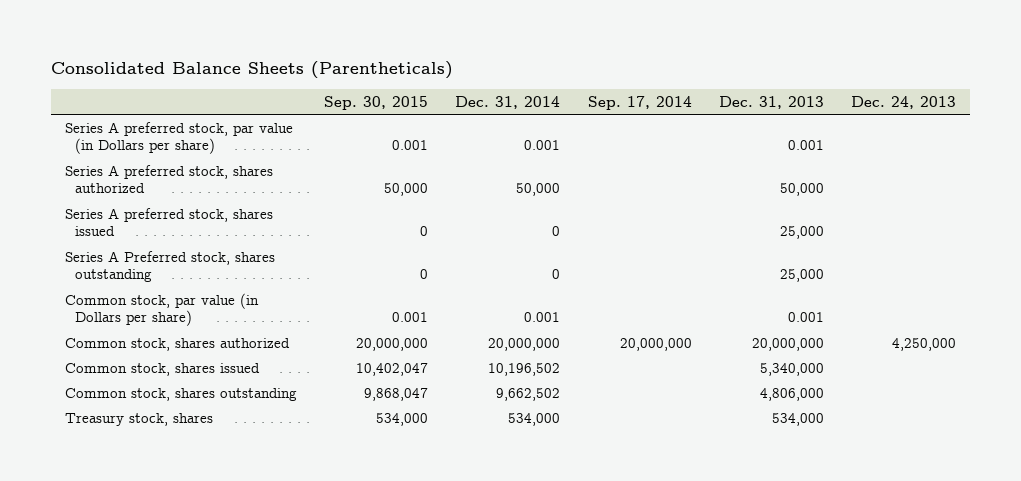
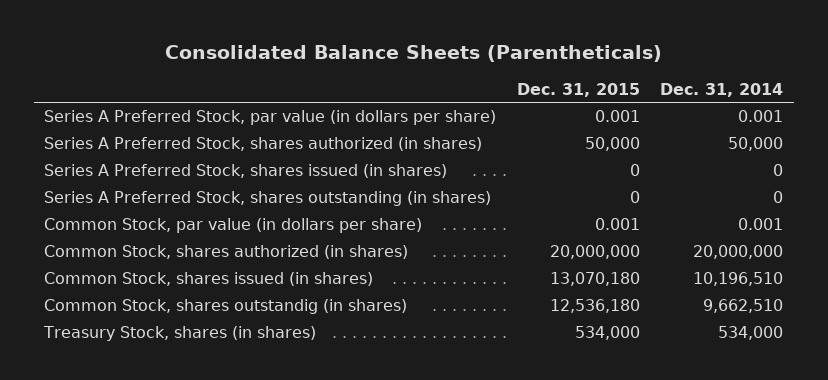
- | Sep. 30, 2015 | Dec. 31, 2014 | Sep. 17, 2014 | Dec. 31, 2013 | Dec. 24, 2013
+ | Dec. 31, 2015 | Dec. 31, 2014
- Series A preferred stock, par value (in Dollars per share) | 0.001 | 0.001 | | 0.001 |
- Series A preferred stock, shares authorized | 50,000 | 50,000 | | 50,000 |
- Series A preferred stock, shares issued | 0 | 0 | | 25,000 |
- Series A Preferred stock, shares outstanding | 0 | 0 | | 25,000 |
- Common stock, par value (in Dollars per share) | 0.001 | 0.001 | | 0.001 |
- Common stock, shares authorized | 20,000,000 | 20,000,000 | 20,000,000 | 20,000,000 | 4,250,000
- Common stock, shares issued | 10,402,047 | 10,196,502 | | 5,340,000 |
- Common stock, shares outstanding | 9,868,047 | 9,662,502 | | 4,806,000 |
- Treasury stock, shares | 534,000 | 534,000 | | 534,000 |
+ Series A Preferred Stock, par value (in dollars per share) | 0.001 | 0.001
+ Series A Preferred Stock, shares authorized (in shares) | 50,000 | 50,000
+ Series A Preferred Stock, shares issued (in shares) | 0 | 0
+ Series A Preferred Stock, shares outstanding (in shares) | 0 | 0
+ Common Stock, par value (in dollars per share) | 0.001 | 0.001
+ Common Stock, shares authorized (in shares) | 20,000,000 | 20,000,000
+ Common Stock, shares issued (in shares) | 13,070,180 | 10,196,510
+ Common Stock, shares outstandig (in shares) | 12,536,180 | 9,662,510
+ Treasury Stock, shares (in shares) | 534,000 | 534,000

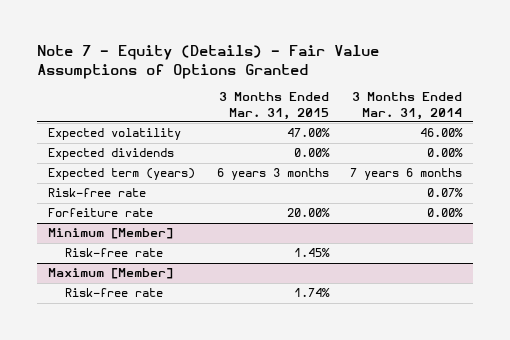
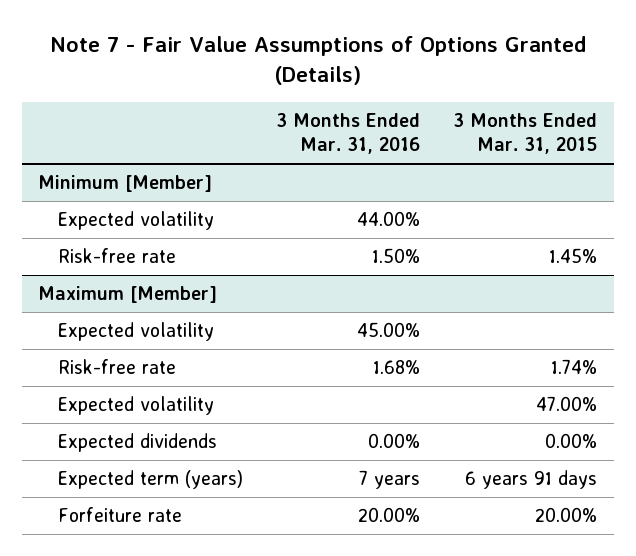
- Note 7 - Equity (Details) - Fair Value Assumptions of Options Granted
+ Note 7 - Fair Value Assumptions of Options Granted (Details)
- | 3 Months Ended Mar. 31, 2015 | 3 Months Ended Mar. 31, 2014
+ | 3 Months Ended Mar. 31, 2016 | 3 Months Ended Mar. 31, 2015
- Expected volatility | 47.00% | 46.00%
- Expected dividends | 0.00% | 0.00%
- Expected term (years) | 6 years 3 months | 7 years 6 months
- Risk-free rate | | 0.07%
- Forfeiture rate | 20.00% | 0.00%
@ Minimum [Member]
+ Expected volatility | 44.00% |
@ Maximum [Member]
+ Expected volatility | 45.00% |
+ Expected volatility | | 47.00%
+ Expected dividends | 0.00% | 0.00%
+ Expected term (years) | 7 years | 6 years 91 days
+ Forfeiture rate | 20.00% | 20.00%

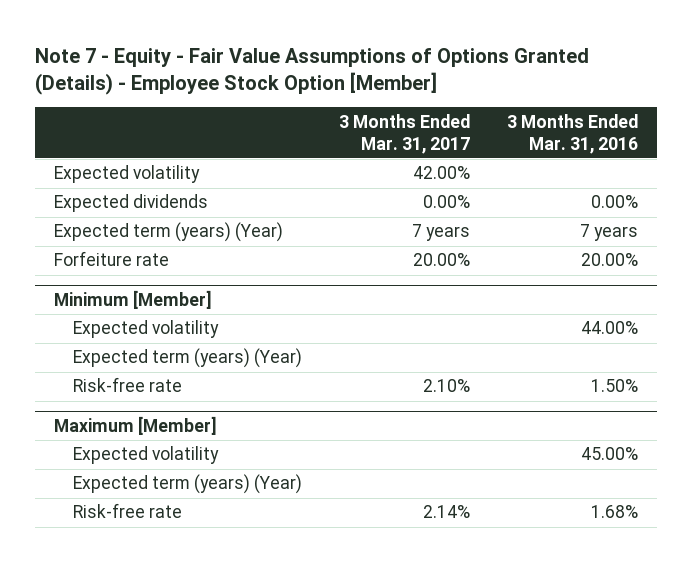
- Note 7 - Fair Value Assumptions of Options Granted (Details)
+ Note 7 - Equity - Fair Value Assumptions of Options Granted (Details) - Employee Stock Option [Member]
- | 3 Months Ended Mar. 31, 2016 | 3 Months Ended Mar. 31, 2015
+ | 3 Months Ended Mar. 31, 2017 | 3 Months Ended Mar. 31, 2016
+ Expected volatility | 42.00% |
+ Expected dividends | 0.00% | 0.00%
+ Expected term (years) (Year) | 7 years | 7 years
+ Forfeiture rate | 20.00% | 20.00%
@ Minimum [Member]
+ Expected term (years) (Year)
@ Maximum [Member]
+ Expected term (years) (Year)
- Expected volatility | | 47.00%
- Expected dividends | 0.00% | 0.00%
- Expected term (years) | 7 years | 6 years 91 days
- Forfeiture rate | 20.00% | 20.00%

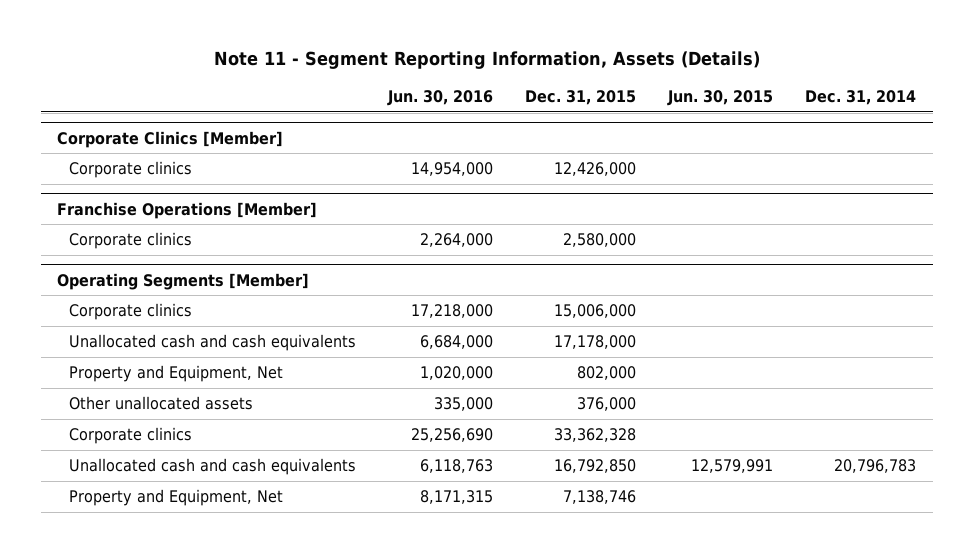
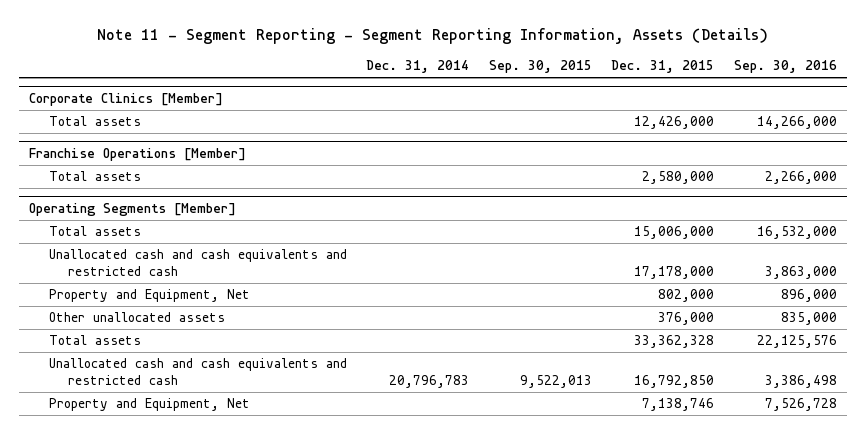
- Note 11 - Segment Reporting Information, Assets (Details)
+ Note 11 - Segment Reporting - Segment Reporting Information, Assets (Details)
- | Jun. 30, 2016 | Dec. 31, 2015 | Jun. 30, 2015 | Dec. 31, 2014
+ | Dec. 31, 2014 | Sep. 30, 2015 | Dec. 31, 2015 | Sep. 30, 2016
@ Corporate Clinics [Member]
- Corporate clinics | 14,954,000 | 12,426,000 | |
+ Total assets | | | 12,426,000 | 14,266,000
@ Franchise Operations [Member]
- Corporate clinics | 2,264,000 | 2,580,000 | |
+ Total assets | | | 2,580,000 | 2,266,000
@ Operating Segments [Member]
- Corporate clinics | 17,218,000 | 15,006,000 | |
- Unallocated cash and cash equivalents | 6,684,000 | 17,178,000 | |
+ Total assets | | | 15,006,000 | 16,532,000
+ Unallocated cash and cash equivalents and restricted cash | | | 17,178,000 | 3,863,000
- Corporate clinics | 25,256,690 | 33,362,328 | |
- Unallocated cash and cash equivalents | 6,118,763 | 16,792,850 | 12,579,991 | 20,796,783
+ Total assets | | | 33,362,328 | 22,125,576
+ Unallocated cash and cash equivalents and restricted cash | 20,796,783 | 9,522,013 | 16,792,850 | 3,386,498

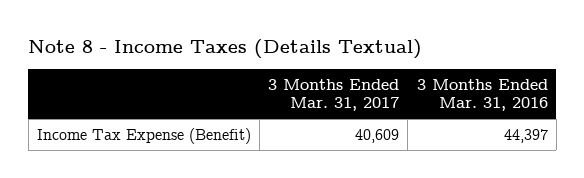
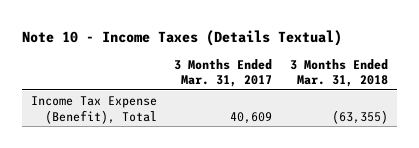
- Note 8 - Income Taxes (Details Textual)
+ Note 10 - Income Taxes (Details Textual)
- | 3 Months Ended Mar. 31, 2017 | 3 Months Ended Mar. 31, 2016
+ | 3 Months Ended Mar. 31, 2017 | 3 Months Ended Mar. 31, 2018
- Income Tax Expense (Benefit) | 40,609 | 44,397
+ Income Tax Expense (Benefit), Total | 40,609 | (63,355)

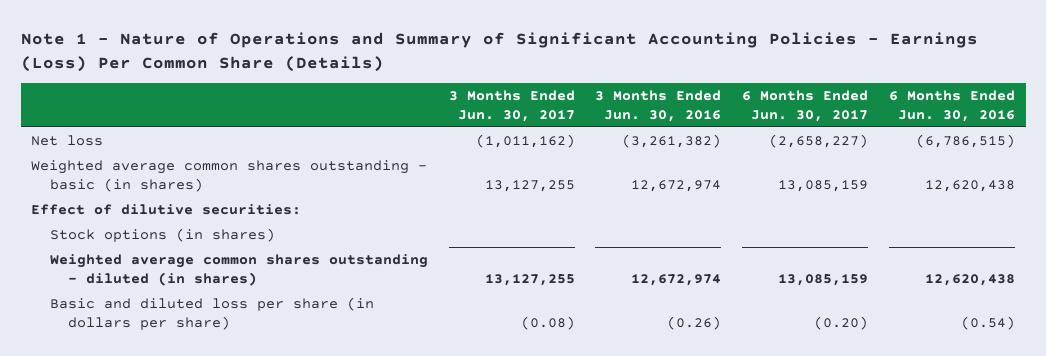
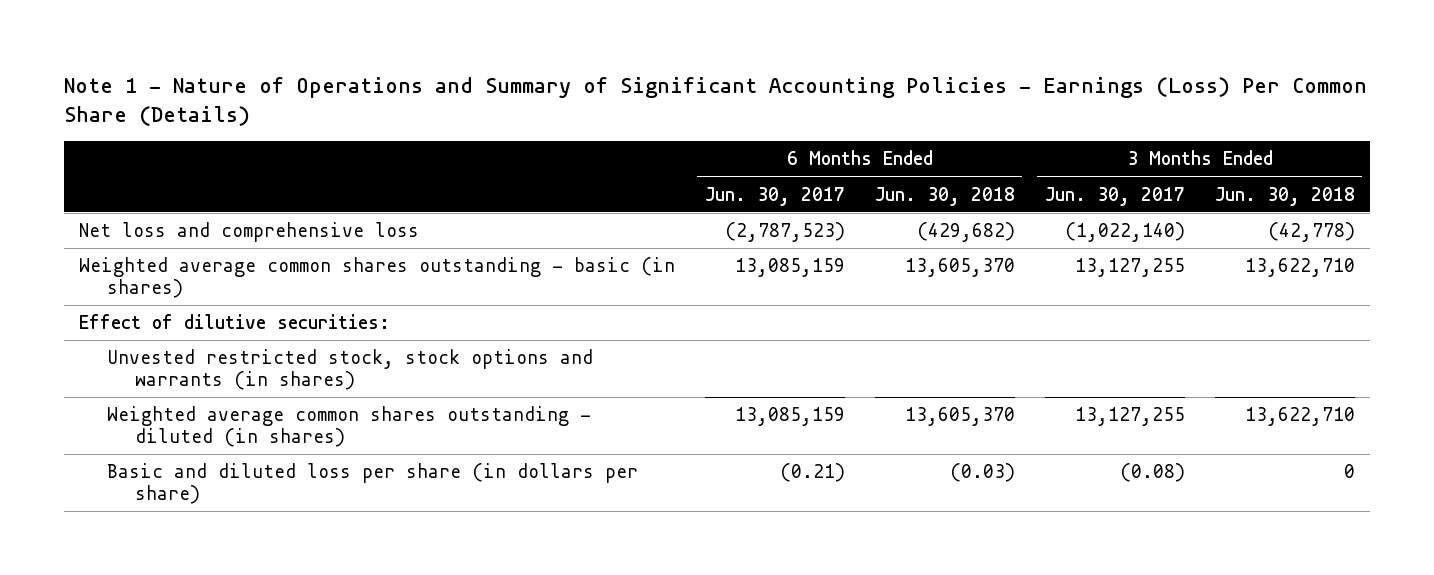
- | 3 Months Ended Jun. 30, 2017 | 3 Months Ended Jun. 30, 2016 | 6 Months Ended Jun. 30, 2017 | 6 Months Ended Jun. 30, 2016
+ | 6 Months Ended Jun. 30, 2017 | 6 Months Ended Jun. 30, 2018 | 3 Months Ended Jun. 30, 2017 | 3 Months Ended Jun. 30, 2018
- Net loss | (1,011,162) | (3,261,382) | (2,658,227) | (6,786,515)
+ Net loss and comprehensive loss | (2,787,523) | (429,682) | (1,022,140) | (42,778)
- Stock options (in shares)
+ Unvested restricted stock, stock options and warrants (in shares)
- Basic and diluted loss per share (in dollars per share) | (0.08) | (0.26) | (0.20) | (0.54)
+ Basic and diluted loss per share (in dollars per share) | (0.21) | (0.03) | (0.08) | 0

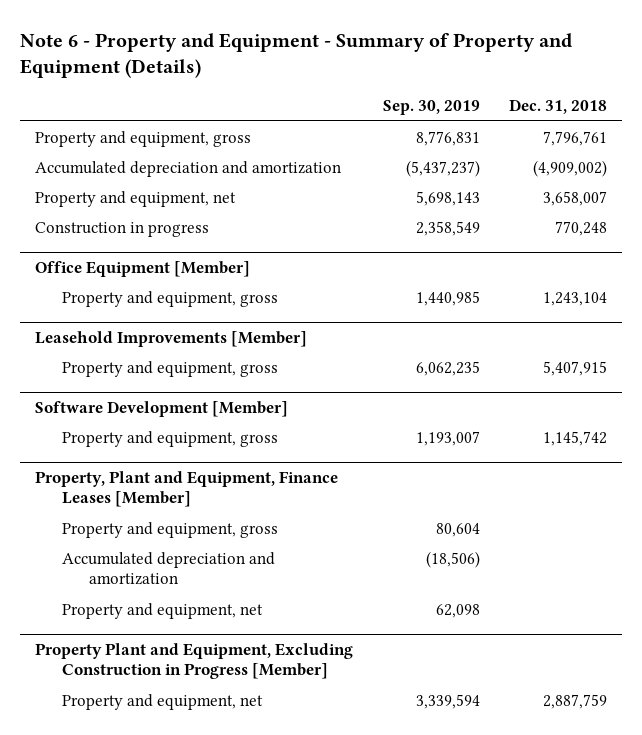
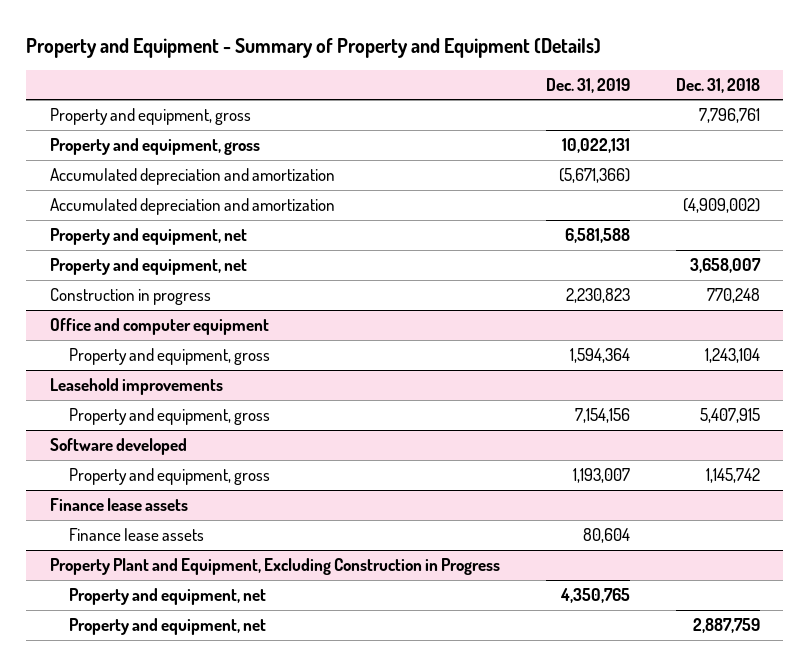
- Note 6 - Property and Equipment - Summary of Property and Equipment (Details)
+ Property and Equipment - Summary of Property and Equipment (Details)
- | Sep. 30, 2019 | Dec. 31, 2018
+ | Dec. 31, 2019 | Dec. 31, 2018
+ Property and equipment, gross | 10,022,131 |
+ Accumulated depreciation and amortization | (5,671,366) |
+ Property and equipment, net | 6,581,588 |
- Office Equipment [Member]
+ Office and computer equipment
- Leasehold Improvements [Member]
+ Leasehold improvements
- Software Development [Member]
+ Software developed
- Property, Plant and Equipment, Finance Leases [Member]
- Property and equipment, gross | 80,604 |
- Accumulated depreciation and amortization | (18,506) |
+ Finance lease assets
+ Finance lease assets | 80,604 |
+ Property Plant and Equipment, Excluding Construction in Progress
- Property Plant and Equipment, Excluding Construction in Progress [Member]

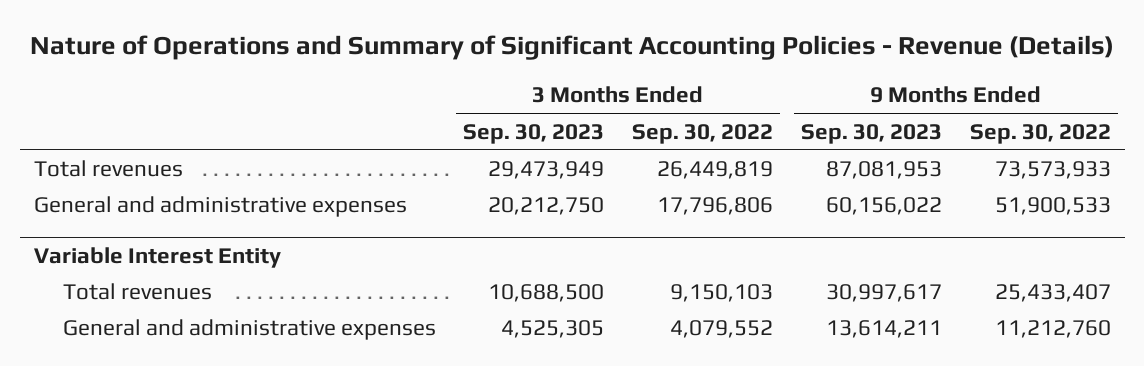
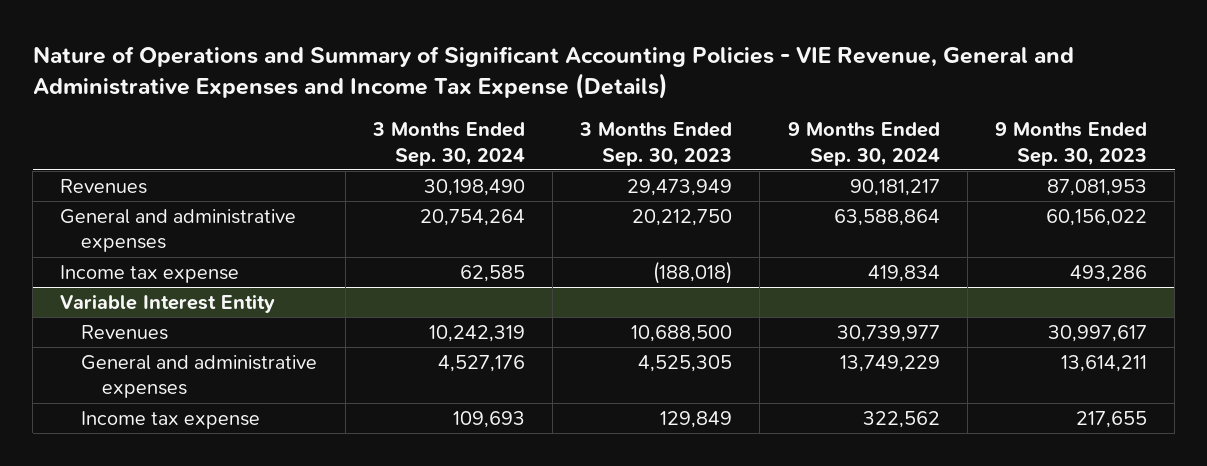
- Nature of Operations and Summary of Significant Accounting Policies - Revenue (Details)
+ Nature of Operations and Summary of Significant Accounting Policies - VIE Revenue, General and Administrative Expenses and Income Tax Expense (Details)
- | 3 Months Ended Sep. 30, 2023 | 3 Months Ended Sep. 30, 2022 | 9 Months Ended Sep. 30, 2023 | 9 Months Ended Sep. 30, 2022
+ | 3 Months Ended Sep. 30, 2024 | 3 Months Ended Sep. 30, 2023 | 9 Months Ended Sep. 30, 2024 | 9 Months Ended Sep. 30, 2023
- Total revenues | 29,473,949 | 26,449,819 | 87,081,953 | 73,573,933
+ Revenues | 30,198,490 | 29,473,949 | 90,181,217 | 87,081,953
+ Income tax expense | 62,585 | (188,018) | 419,834 | 493,286
@ Variable Interest Entity
- Total revenues | 10,688,500 | 9,150,103 | 30,997,617 | 25,433,407
+ Revenues | 10,242,319 | 10,688,500 | 30,739,977 | 30,997,617
+ Income tax expense | 109,693 | 129,849 | 322,562 | 217,655

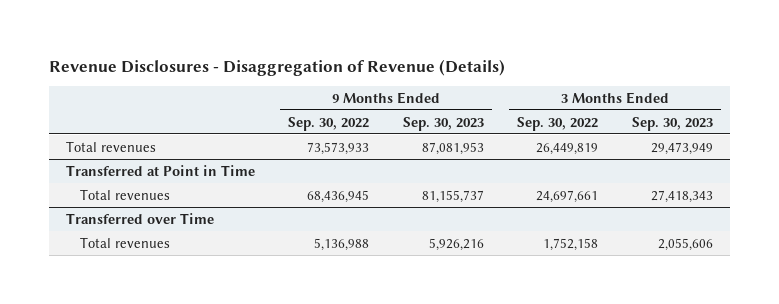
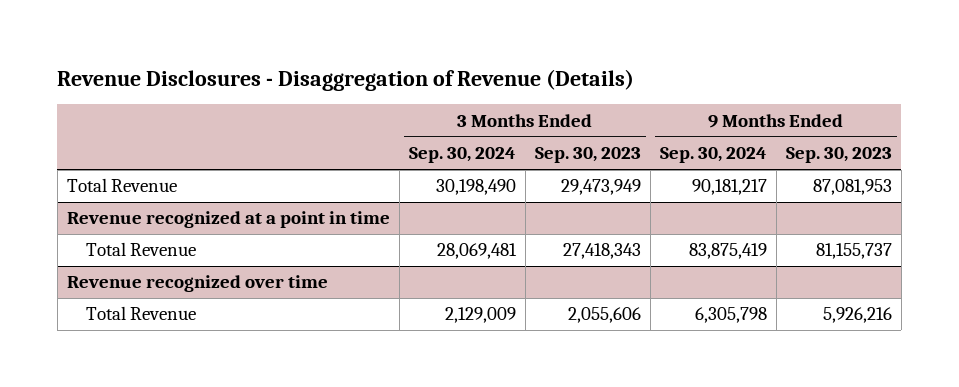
- | 9 Months Ended Sep. 30, 2022 | 9 Months Ended Sep. 30, 2023 | 3 Months Ended Sep. 30, 2022 | 3 Months Ended Sep. 30, 2023
+ | 3 Months Ended Sep. 30, 2024 | 3 Months Ended Sep. 30, 2023 | 9 Months Ended Sep. 30, 2024 | 9 Months Ended Sep. 30, 2023
- Total revenues | 73,573,933 | 87,081,953 | 26,449,819 | 29,473,949
- Transferred at Point in Time
- Total revenues | 68,436,945 | 81,155,737 | 24,697,661 | 27,418,343
- Transferred over Time
- Total revenues | 5,136,988 | 5,926,216 | 1,752,158 | 2,055,606
+ Total Revenue | 30,198,490 | 29,473,949 | 90,181,217 | 87,081,953
+ Revenue recognized at a point in time
+ Total Revenue | 28,069,481 | 27,418,343 | 83,875,419 | 81,155,737
+ Revenue recognized over time
+ Total Revenue | 2,129,009 | 2,055,606 | 6,305,798 | 5,926,216

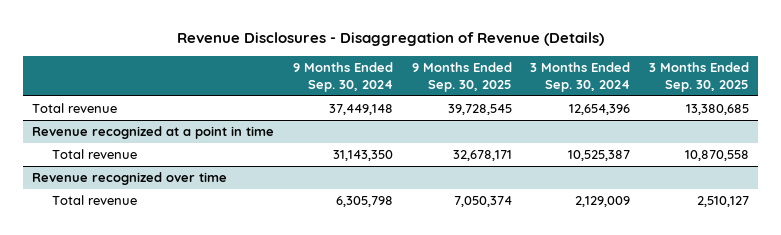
- | 3 Months Ended Sep. 30, 2024 | 3 Months Ended Sep. 30, 2023 | 9 Months Ended Sep. 30, 2024 | 9 Months Ended Sep. 30, 2023
+ | 9 Months Ended Sep. 30, 2024 | 9 Months Ended Sep. 30, 2025 | 3 Months Ended Sep. 30, 2024 | 3 Months Ended Sep. 30, 2025
- Total Revenue | 30,198,490 | 29,473,949 | 90,181,217 | 87,081,953
+ Total revenue | 37,449,148 | 39,728,545 | 12,654,396 | 13,380,685
@ Revenue recognized at a point in time
- Total Revenue | 28,069,481 | 27,418,343 | 83,875,419 | 81,155,737
+ Total revenue | 31,143,350 | 32,678,171 | 10,525,387 | 10,870,558
@ Revenue recognized over time
- Total Revenue | 2,129,009 | 2,055,606 | 6,305,798 | 5,926,216
+ Total revenue | 6,305,798 | 7,050,374 | 2,129,009 | 2,510,127

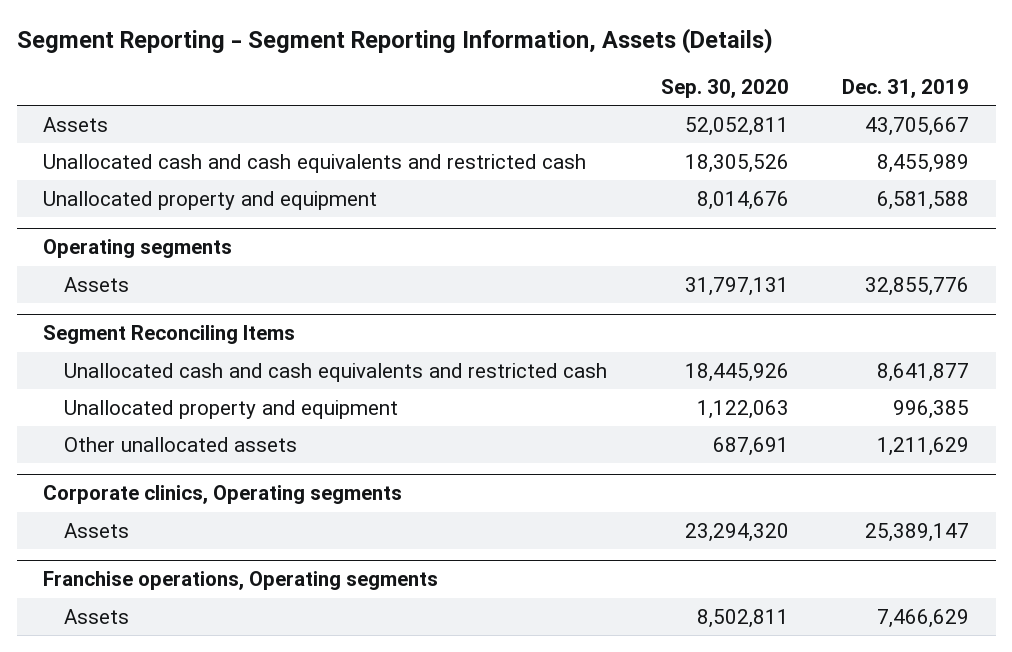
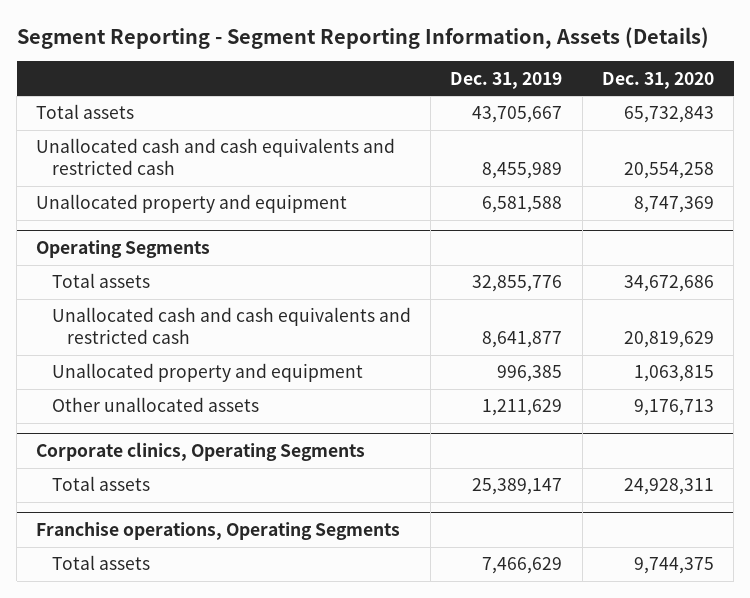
- | Sep. 30, 2020 | Dec. 31, 2019
+ | Dec. 31, 2019 | Dec. 31, 2020
- Assets | 52,052,811 | 43,705,667
+ Total assets | 43,705,667 | 65,732,843
- Operating segments
- Assets | 31,797,131 | 32,855,776
- Segment Reconciling Items
+ Operating Segments
+ Total assets | 32,855,776 | 34,672,686
- Corporate clinics, Operating segments
- Assets | 23,294,320 | 25,389,147
- Franchise operations, Operating segments
- Assets | 8,502,811 | 7,466,629
+ Corporate clinics, Operating Segments
+ Total assets | 25,389,147 | 24,928,311
+ Franchise operations, Operating Segments
+ Total assets | 7,466,629 | 9,744,375

